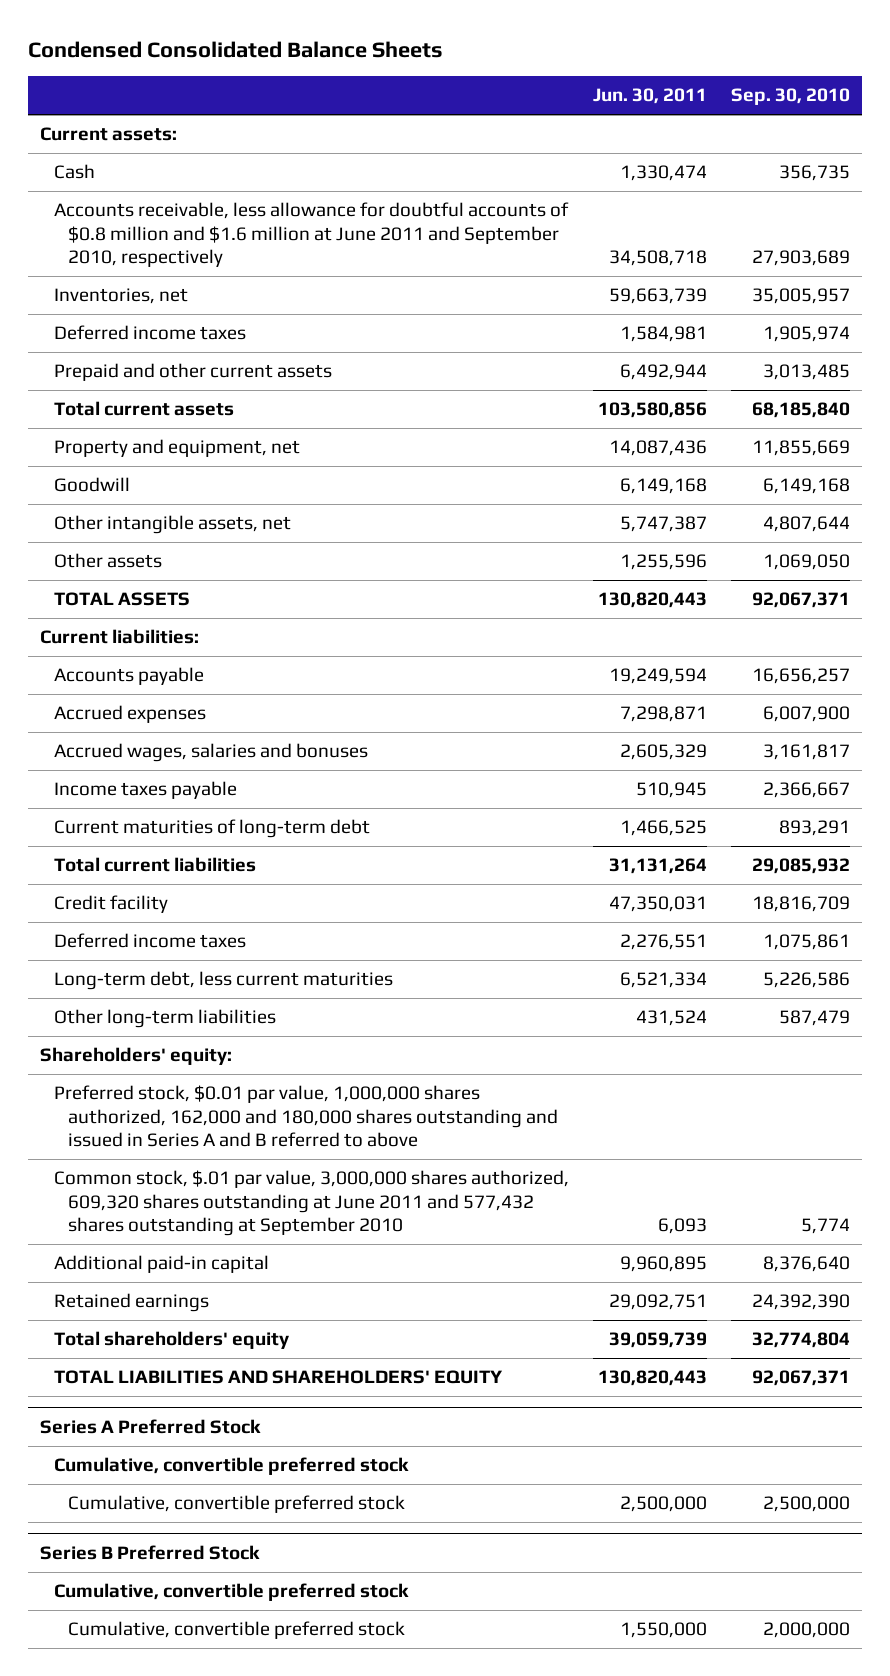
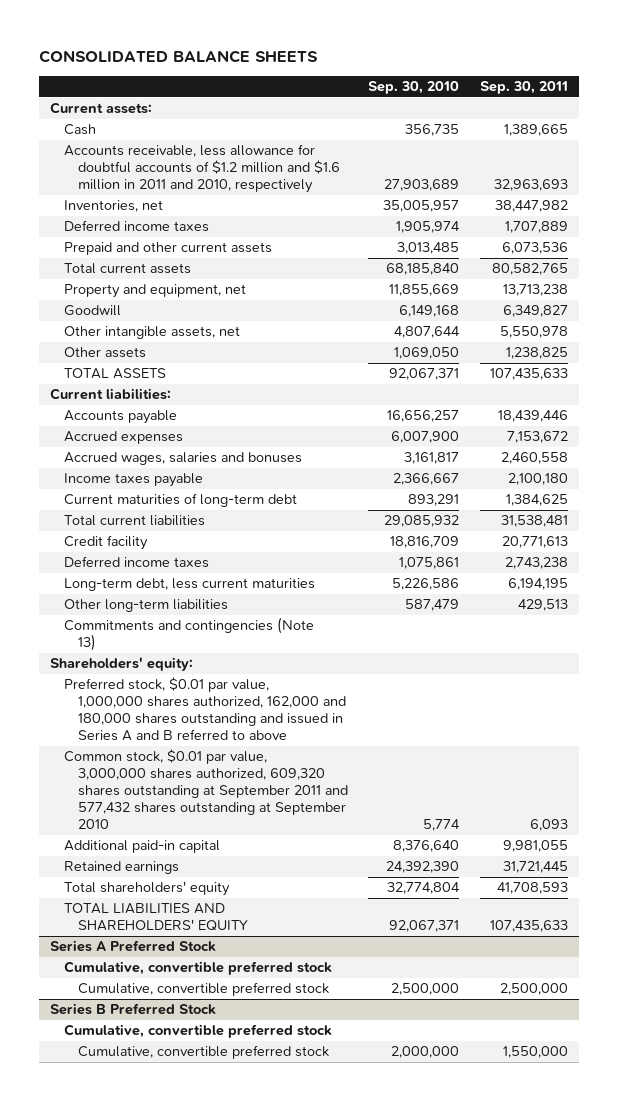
- Condensed Consolidated Balance Sheets
+ CONSOLIDATED BALANCE SHEETS
- | Jun. 30, 2011 | Sep. 30, 2010
+ | Sep. 30, 2010 | Sep. 30, 2011
- Accounts receivable, less allowance for doubtful accounts of $0.8 million and $1.6 million at June 2011 and September 2010, respectively | 34,508,718 | 27,903,689
+ Accounts receivable, less allowance for doubtful accounts of $1.2 million and $1.6 million in 2011 and 2010, respectively | 27,903,689 | 32,963,693
+ Commitments and contingencies (Note 13)
- Common stock, $.01 par value, 3,000,000 shares authorized, 609,320 shares outstanding at June 2011 and 577,432 shares outstanding at September 2010 | 6,093 | 5,774
+ Common stock, $0.01 par value, 3,000,000 shares authorized, 609,320 shares outstanding at September 2011 and 577,432 shares outstanding at September 2010 | 5,774 | 6,093

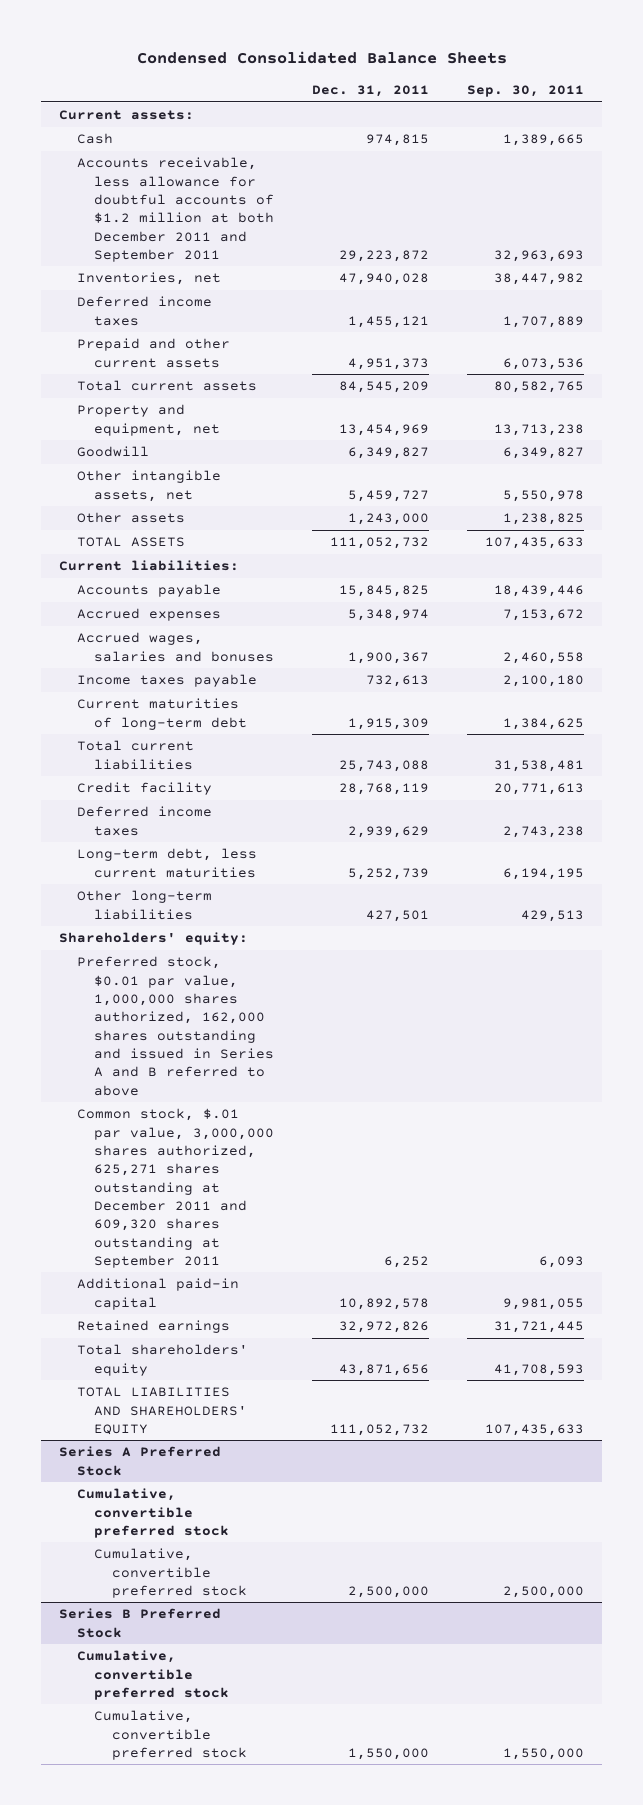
- CONSOLIDATED BALANCE SHEETS
+ Condensed Consolidated Balance Sheets
- | Sep. 30, 2010 | Sep. 30, 2011
+ | Dec. 31, 2011 | Sep. 30, 2011
- Accounts receivable, less allowance for doubtful accounts of $1.2 million and $1.6 million in 2011 and 2010, respectively | 27,903,689 | 32,963,693
+ Accounts receivable, less allowance for doubtful accounts of $1.2 million at both December 2011 and September 2011 | 29,223,872 | 32,963,693
- Commitments and contingencies (Note 13)
- Preferred stock, $0.01 par value, 1,000,000 shares authorized, 162,000 and 180,000 shares outstanding and issued in Series A and B referred to above
- Common stock, $0.01 par value, 3,000,000 shares authorized, 609,320 shares outstanding at September 2011 and 577,432 shares outstanding at September 2010 | 5,774 | 6,093
+ Preferred stock, $0.01 par value, 1,000,000 shares authorized, 162,000 shares outstanding and issued in Series A and B referred to above
+ Common stock, $.01 par value, 3,000,000 shares authorized, 625,271 shares outstanding at December 2011 and 609,320 shares outstanding at September 2011 | 6,252 | 6,093

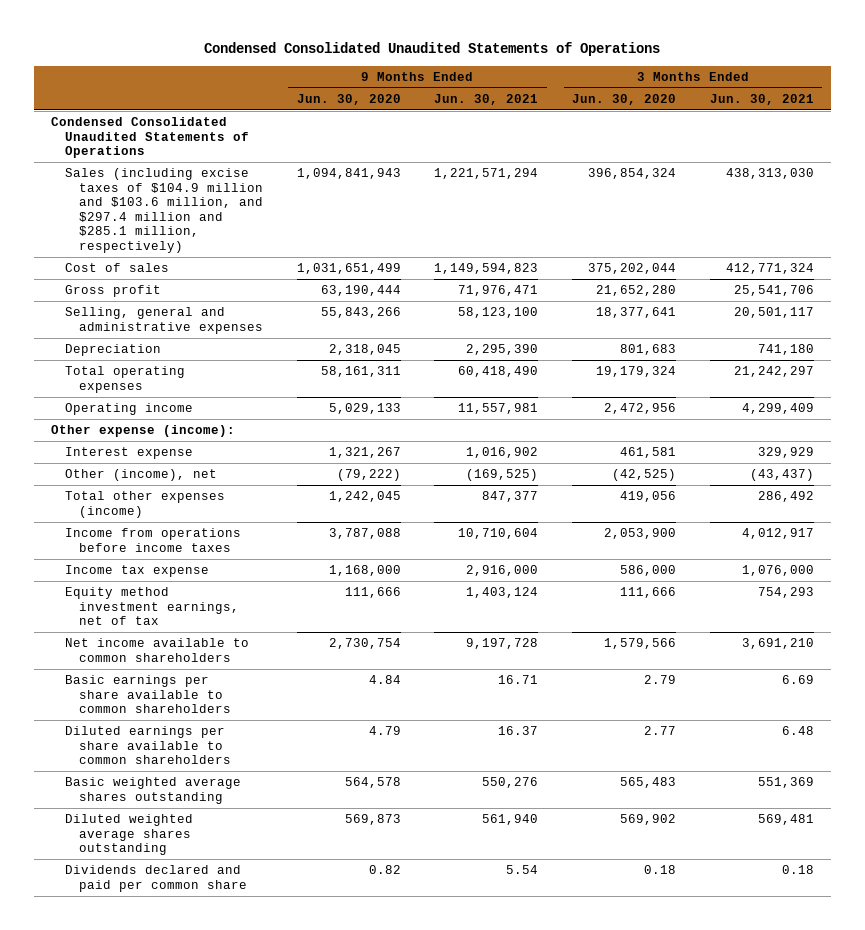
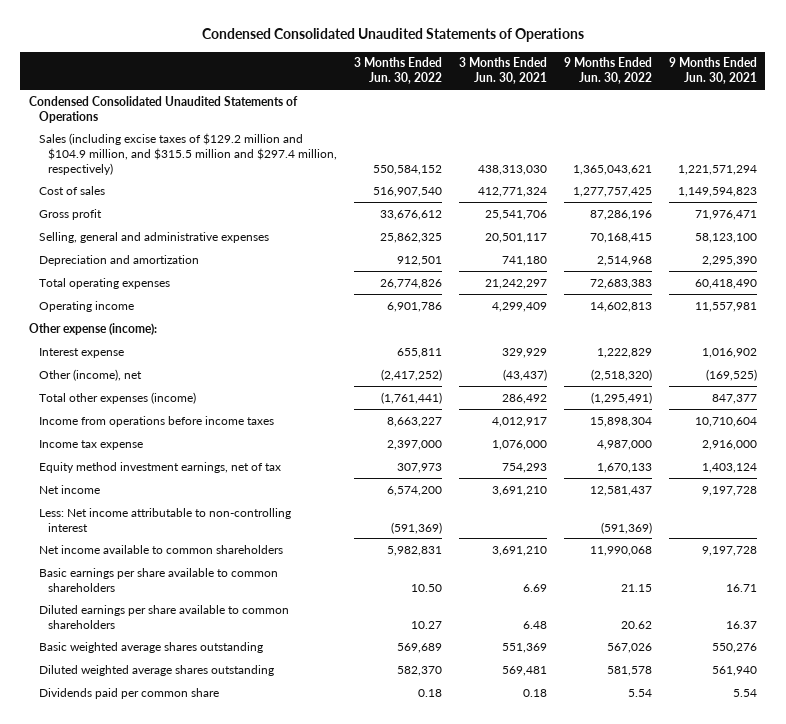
- | 9 Months Ended Jun. 30, 2020 | 9 Months Ended Jun. 30, 2021 | 3 Months Ended Jun. 30, 2020 | 3 Months Ended Jun. 30, 2021
+ | 3 Months Ended Jun. 30, 2022 | 3 Months Ended Jun. 30, 2021 | 9 Months Ended Jun. 30, 2022 | 9 Months Ended Jun. 30, 2021
- Sales (including excise taxes of $104.9 million and $103.6 million, and $297.4 million and $285.1 million, respectively) | 1,094,841,943 | 1,221,571,294 | 396,854,324 | 438,313,030
+ Sales (including excise taxes of $129.2 million and $104.9 million, and $315.5 million and $297.4 million, respectively) | 550,584,152 | 438,313,030 | 1,365,043,621 | 1,221,571,294
- Depreciation | 2,318,045 | 2,295,390 | 801,683 | 741,180
+ Depreciation and amortization | 912,501 | 741,180 | 2,514,968 | 2,295,390
+ Net income | 6,574,200 | 3,691,210 | 12,581,437 | 9,197,728
+ Less: Net income attributable to non-controlling interest | (591,369) | | (591,369) |
- Dividends declared and paid per common share | 0.82 | 5.54 | 0.18 | 0.18
+ Dividends paid per common share | 0.18 | 0.18 | 5.54 | 5.54

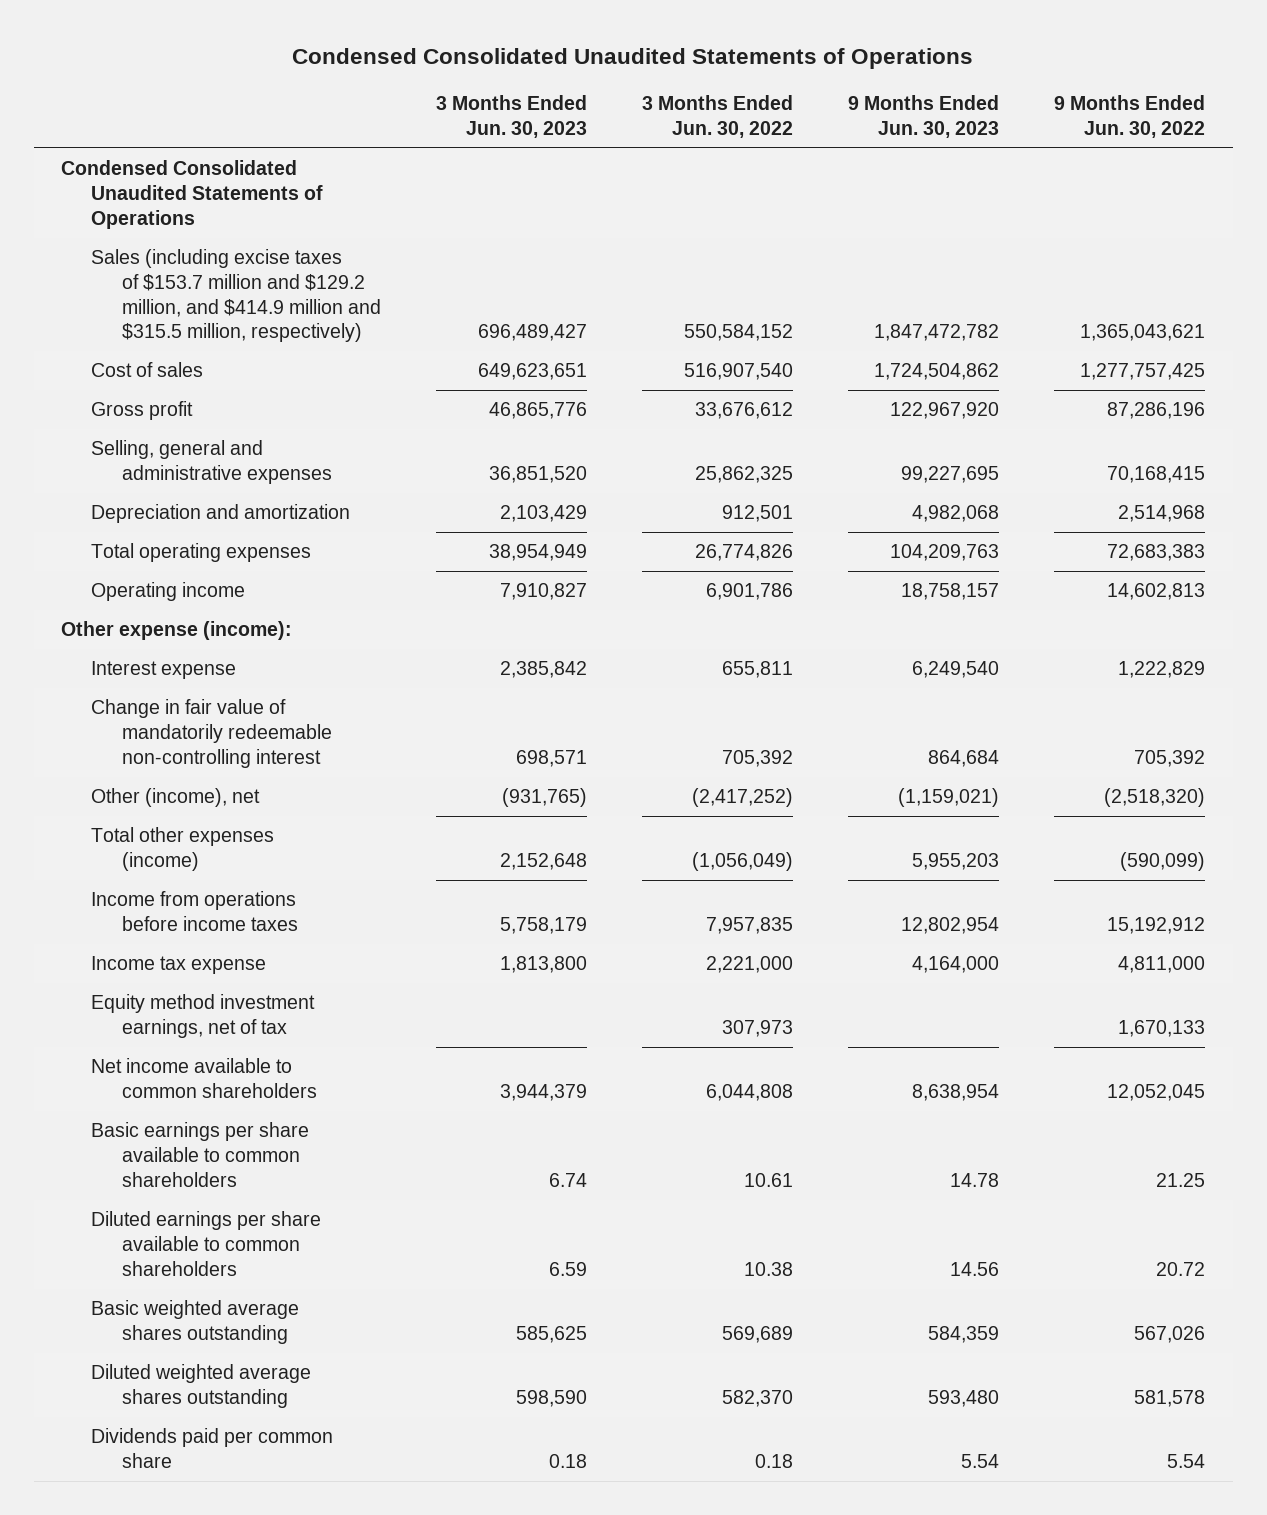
- | 3 Months Ended Jun. 30, 2022 | 3 Months Ended Jun. 30, 2021 | 9 Months Ended Jun. 30, 2022 | 9 Months Ended Jun. 30, 2021
+ | 3 Months Ended Jun. 30, 2023 | 3 Months Ended Jun. 30, 2022 | 9 Months Ended Jun. 30, 2023 | 9 Months Ended Jun. 30, 2022
- Sales (including excise taxes of $129.2 million and $104.9 million, and $315.5 million and $297.4 million, respectively) | 550,584,152 | 438,313,030 | 1,365,043,621 | 1,221,571,294
+ Sales (including excise taxes of $153.7 million and $129.2 million, and $414.9 million and $315.5 million, respectively) | 696,489,427 | 550,584,152 | 1,847,472,782 | 1,365,043,621
+ Change in fair value of mandatorily redeemable non-controlling interest | 698,571 | 705,392 | 864,684 | 705,392
- Total other expenses (income) | (1,761,441) | 286,492 | (1,295,491) | 847,377
- Income from operations before income taxes | 8,663,227 | 4,012,917 | 15,898,304 | 10,710,604
- Income tax expense | 2,397,000 | 1,076,000 | 4,987,000 | 2,916,000
+ Total other expenses (income) | 2,152,648 | (1,056,049) | 5,955,203 | (590,099)
+ Income from operations before income taxes | 5,758,179 | 7,957,835 | 12,802,954 | 15,192,912
+ Income tax expense | 1,813,800 | 2,221,000 | 4,164,000 | 4,811,000
- Net income | 6,574,200 | 3,691,210 | 12,581,437 | 9,197,728
- Less: Net income attributable to non-controlling interest | (591,369) | | (591,369) |
- Net income available to common shareholders | 5,982,831 | 3,691,210 | 11,990,068 | 9,197,728
- Basic earnings per share available to common shareholders | 10.50 | 6.69 | 21.15 | 16.71
- Diluted earnings per share available to common shareholders | 10.27 | 6.48 | 20.62 | 16.37
+ Net income available to common shareholders | 3,944,379 | 6,044,808 | 8,638,954 | 12,052,045
+ Basic earnings per share available to common shareholders | 6.74 | 10.61 | 14.78 | 21.25
+ Diluted earnings per share available to common shareholders | 6.59 | 10.38 | 14.56 | 20.72

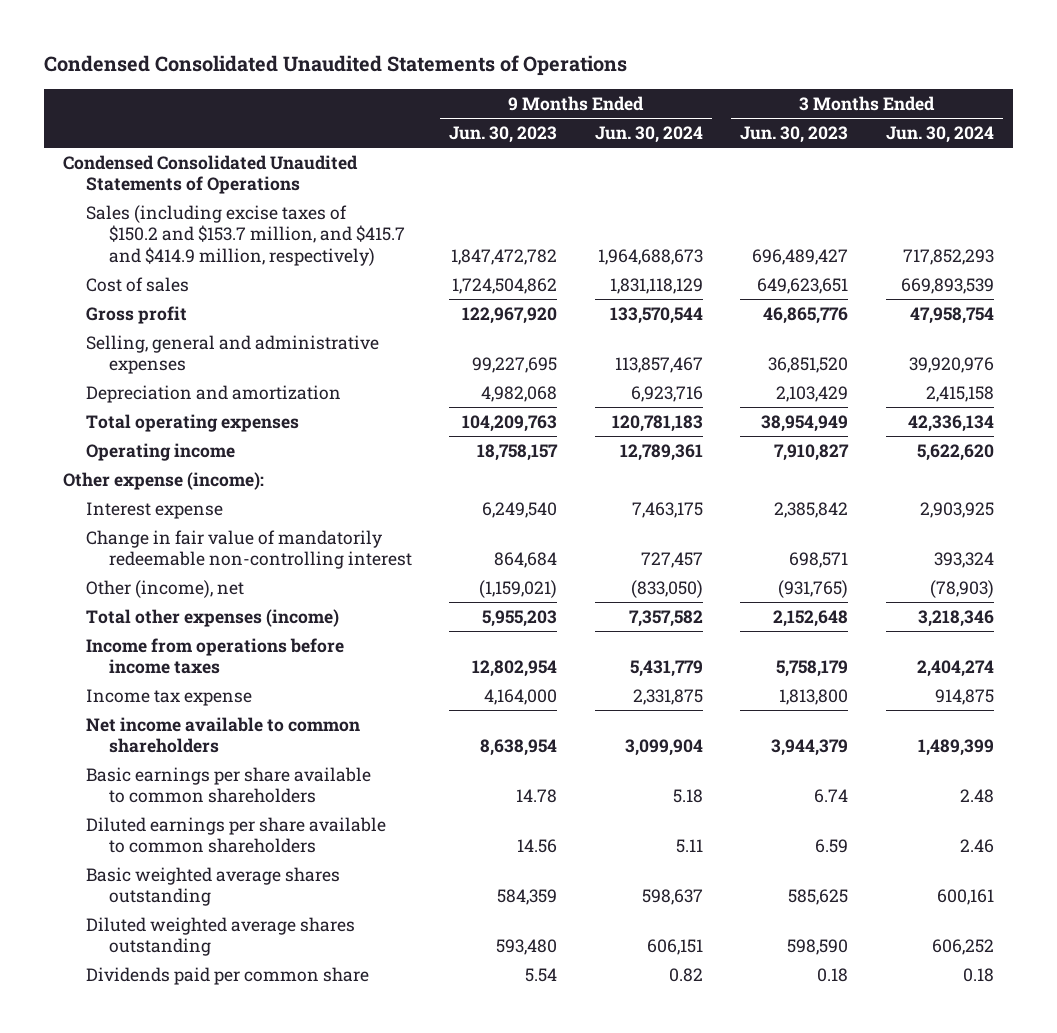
- | 3 Months Ended Jun. 30, 2023 | 3 Months Ended Jun. 30, 2022 | 9 Months Ended Jun. 30, 2023 | 9 Months Ended Jun. 30, 2022
+ | 9 Months Ended Jun. 30, 2023 | 9 Months Ended Jun. 30, 2024 | 3 Months Ended Jun. 30, 2023 | 3 Months Ended Jun. 30, 2024
- Sales (including excise taxes of $153.7 million and $129.2 million, and $414.9 million and $315.5 million, respectively) | 696,489,427 | 550,584,152 | 1,847,472,782 | 1,365,043,621
+ Sales (including excise taxes of $150.2 and $153.7 million, and $415.7 and $414.9 million, respectively) | 1,847,472,782 | 1,964,688,673 | 696,489,427 | 717,852,293
- Equity method investment earnings, net of tax | | 307,973 | | 1,670,133

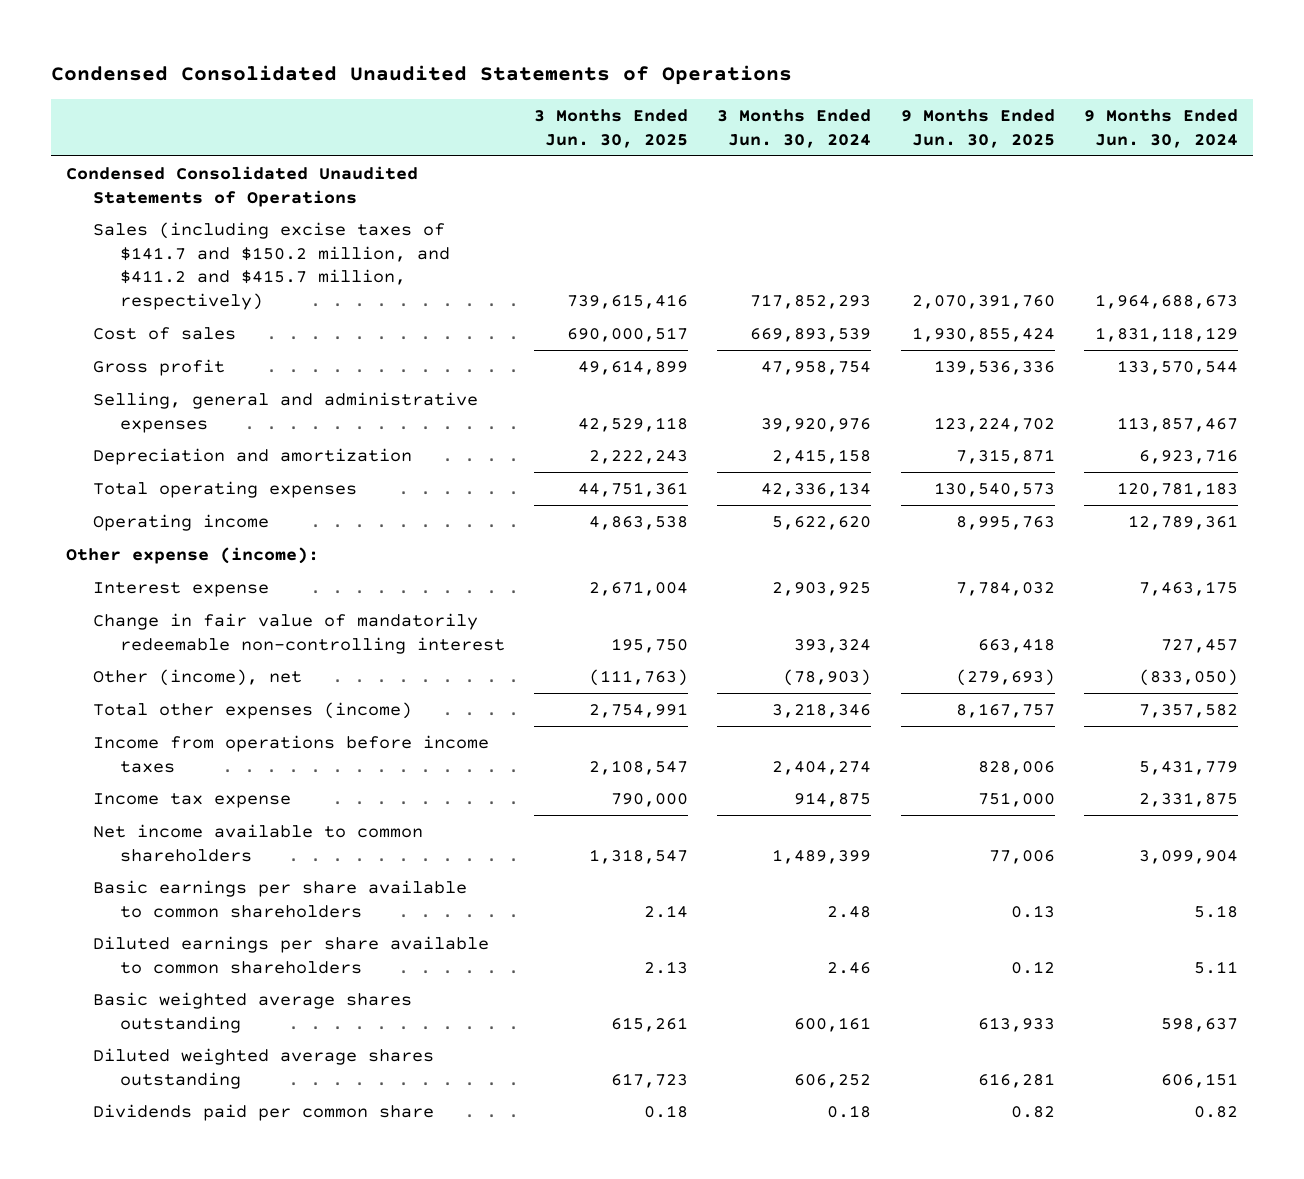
- | 9 Months Ended Jun. 30, 2023 | 9 Months Ended Jun. 30, 2024 | 3 Months Ended Jun. 30, 2023 | 3 Months Ended Jun. 30, 2024
+ | 3 Months Ended Jun. 30, 2025 | 3 Months Ended Jun. 30, 2024 | 9 Months Ended Jun. 30, 2025 | 9 Months Ended Jun. 30, 2024
- Sales (including excise taxes of $150.2 and $153.7 million, and $415.7 and $414.9 million, respectively) | 1,847,472,782 | 1,964,688,673 | 696,489,427 | 717,852,293
+ Sales (including excise taxes of $141.7 and $150.2 million, and $411.2 and $415.7 million, respectively) | 739,615,416 | 717,852,293 | 2,070,391,760 | 1,964,688,673

